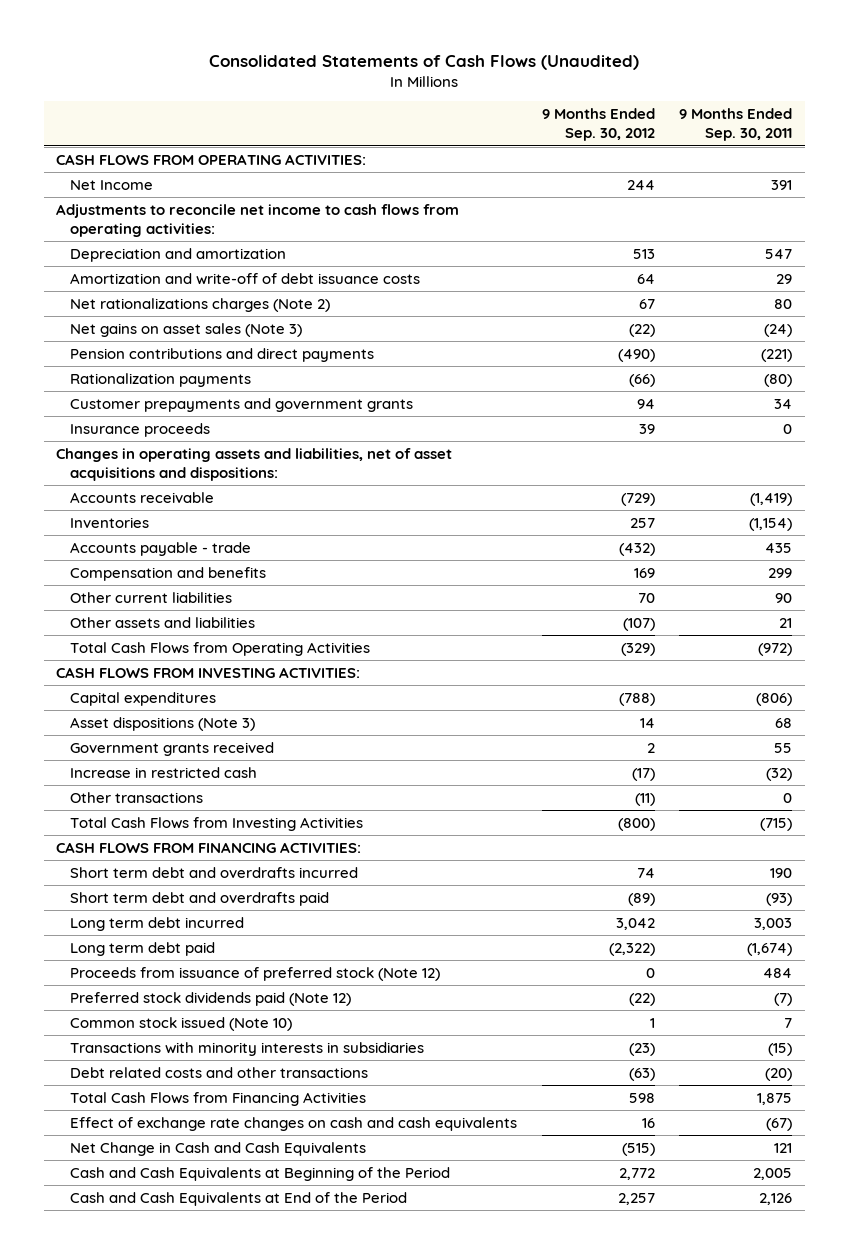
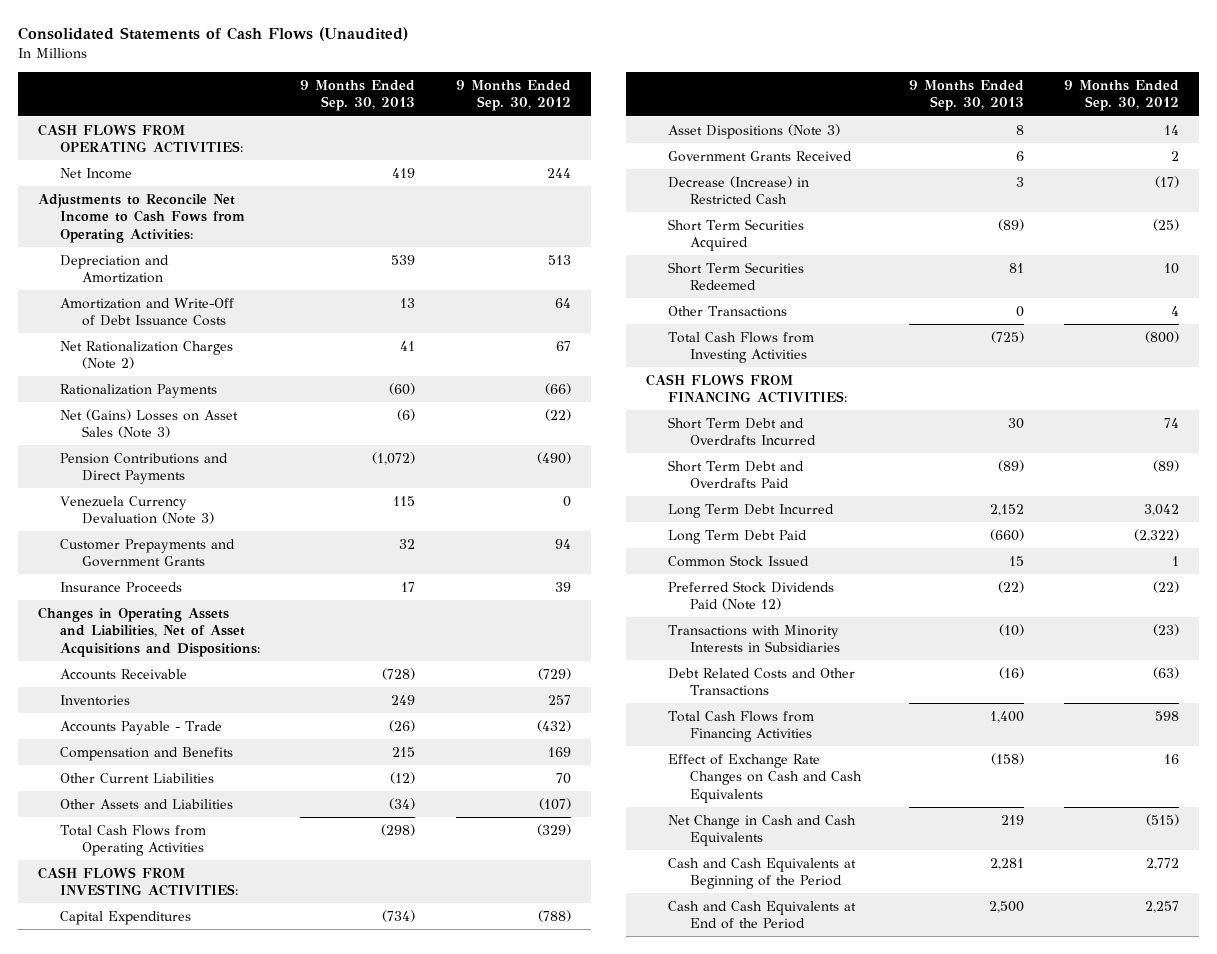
- | 9 Months Ended Sep. 30, 2012 | 9 Months Ended Sep. 30, 2011
+ | 9 Months Ended Sep. 30, 2013 | 9 Months Ended Sep. 30, 2012
- Adjustments to reconcile net income to cash flows from operating activities:
- Depreciation and amortization | 513 | 547
- Amortization and write-off of debt issuance costs | 64 | 29
- Net rationalizations charges (Note 2) | 67 | 80
- Net gains on asset sales (Note 3) | (22) | (24)
- Pension contributions and direct payments | (490) | (221)
- Rationalization payments | (66) | (80)
- Customer prepayments and government grants | 94 | 34
- Insurance proceeds | 39 | 0
- Changes in operating assets and liabilities, net of asset acquisitions and dispositions:
- Accounts receivable | (729) | (1,419)
+ Adjustments to Reconcile Net Income to Cash Fows from Operating Activities:
+ Depreciation and Amortization | 539 | 513
+ Amortization and Write-Off of Debt Issuance Costs | 13 | 64
+ Net Rationalization Charges (Note 2) | 41 | 67
+ Rationalization Payments | (60) | (66)
+ Net (Gains) Losses on Asset Sales (Note 3) | (6) | (22)
+ Pension Contributions and Direct Payments | (1,072) | (490)
+ Venezuela Currency Devaluation (Note 3) | 115 | 0
+ Customer Prepayments and Government Grants | 32 | 94
+ Insurance Proceeds | 17 | 39
+ Changes in Operating Assets and Liabilities, Net of Asset Acquisitions and Dispositions:
+ Accounts Receivable | (728) | (729)
- Accounts payable - trade | (432) | 435
- Compensation and benefits | 169 | 299
- Other current liabilities | 70 | 90
- Other assets and liabilities | (107) | 21
+ Accounts Payable - Trade | (26) | (432)
+ Compensation and Benefits | 215 | 169
+ Other Current Liabilities | (12) | 70
+ Other Assets and Liabilities | (34) | (107)
- Capital expenditures | (788) | (806)
- Asset dispositions (Note 3) | 14 | 68
- Government grants received | 2 | 55
- Increase in restricted cash | (17) | (32)
- Other transactions | (11) | 0
+ Capital Expenditures | (734) | (788)
+ Asset Dispositions (Note 3) | 8 | 14
+ Government Grants Received | 6 | 2
+ Decrease (Increase) in Restricted Cash | 3 | (17)
+ Short Term Securities Acquired | (89) | (25)
+ Short Term Securities Redeemed | 81 | 10
+ Other Transactions | 0 | 4
- Short term debt and overdrafts incurred | 74 | 190
- Short term debt and overdrafts paid | (89) | (93)
- Long term debt incurred | 3,042 | 3,003
- Long term debt paid | (2,322) | (1,674)
- Proceeds from issuance of preferred stock (Note 12) | 0 | 484
- Preferred stock dividends paid (Note 12) | (22) | (7)
- Common stock issued (Note 10) | 1 | 7
- Transactions with minority interests in subsidiaries | (23) | (15)
- Debt related costs and other transactions | (63) | (20)
+ Short Term Debt and Overdrafts Incurred | 30 | 74
+ Short Term Debt and Overdrafts Paid | (89) | (89)
+ Long Term Debt Incurred | 2,152 | 3,042
+ Long Term Debt Paid | (660) | (2,322)
+ Common Stock Issued | 15 | 1
+ Preferred Stock Dividends Paid (Note 12) | (22) | (22)
+ Transactions with Minority Interests in Subsidiaries | (10) | (23)
+ Debt Related Costs and Other Transactions | (16) | (63)
- Effect of exchange rate changes on cash and cash equivalents | 16 | (67)
+ Effect of Exchange Rate Changes on Cash and Cash Equivalents | (158) | 16

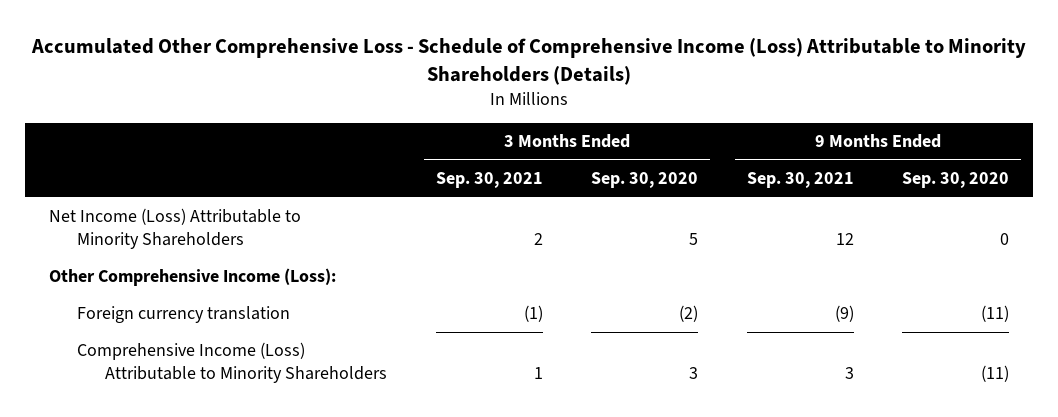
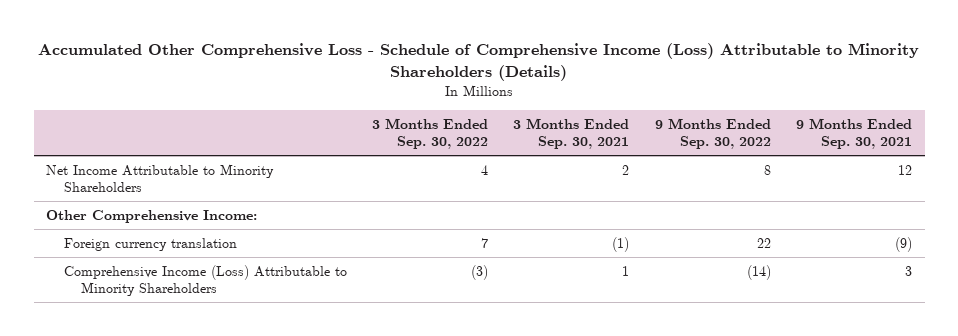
- | 3 Months Ended Sep. 30, 2021 | 3 Months Ended Sep. 30, 2020 | 9 Months Ended Sep. 30, 2021 | 9 Months Ended Sep. 30, 2020
+ | 3 Months Ended Sep. 30, 2022 | 3 Months Ended Sep. 30, 2021 | 9 Months Ended Sep. 30, 2022 | 9 Months Ended Sep. 30, 2021
- Net Income (Loss) Attributable to Minority Shareholders | 2 | 5 | 12 | 0
- Other Comprehensive Income (Loss):
+ Net Income Attributable to Minority Shareholders | 4 | 2 | 8 | 12
+ Other Comprehensive Income:

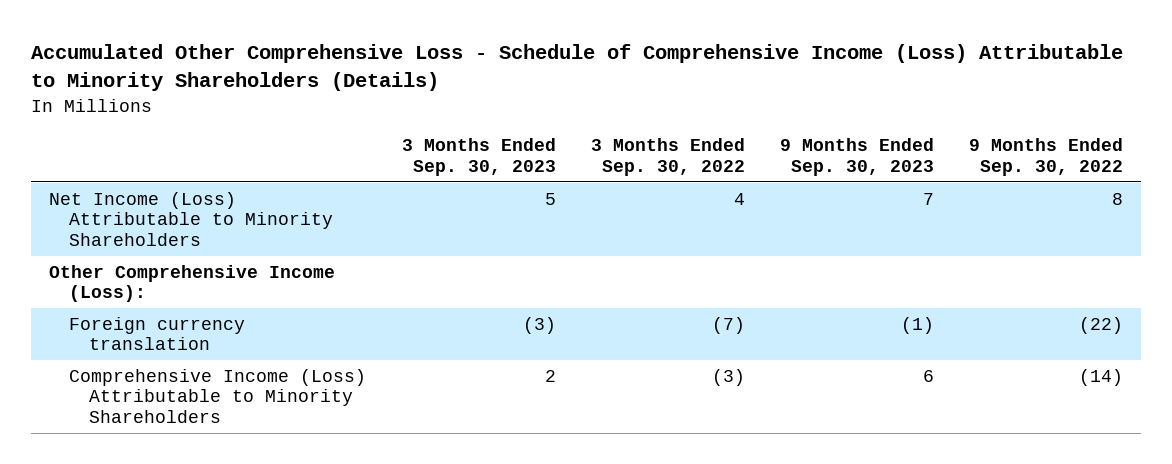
- | 3 Months Ended Sep. 30, 2022 | 3 Months Ended Sep. 30, 2021 | 9 Months Ended Sep. 30, 2022 | 9 Months Ended Sep. 30, 2021
+ | 3 Months Ended Sep. 30, 2023 | 3 Months Ended Sep. 30, 2022 | 9 Months Ended Sep. 30, 2023 | 9 Months Ended Sep. 30, 2022
- Net Income Attributable to Minority Shareholders | 4 | 2 | 8 | 12
- Other Comprehensive Income:
- Foreign currency translation | 7 | (1) | 22 | (9)
+ Net Income (Loss) Attributable to Minority Shareholders | 5 | 4 | 7 | 8
+ Other Comprehensive Income (Loss):
+ Foreign currency translation | (3) | (7) | (1) | (22)

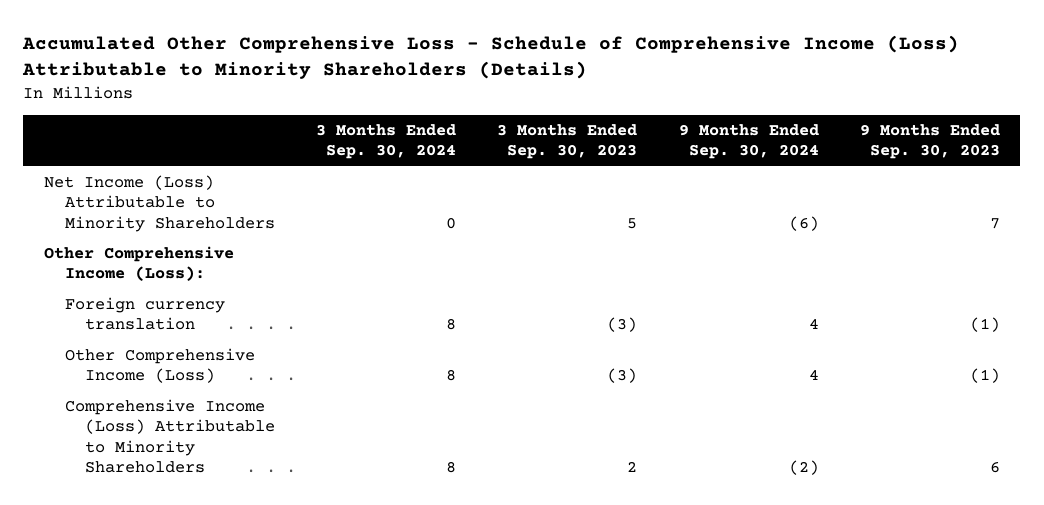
- | 3 Months Ended Sep. 30, 2023 | 3 Months Ended Sep. 30, 2022 | 9 Months Ended Sep. 30, 2023 | 9 Months Ended Sep. 30, 2022
+ | 3 Months Ended Sep. 30, 2024 | 3 Months Ended Sep. 30, 2023 | 9 Months Ended Sep. 30, 2024 | 9 Months Ended Sep. 30, 2023
+ Other Comprehensive Income (Loss) | 8 | (3) | 4 | (1)

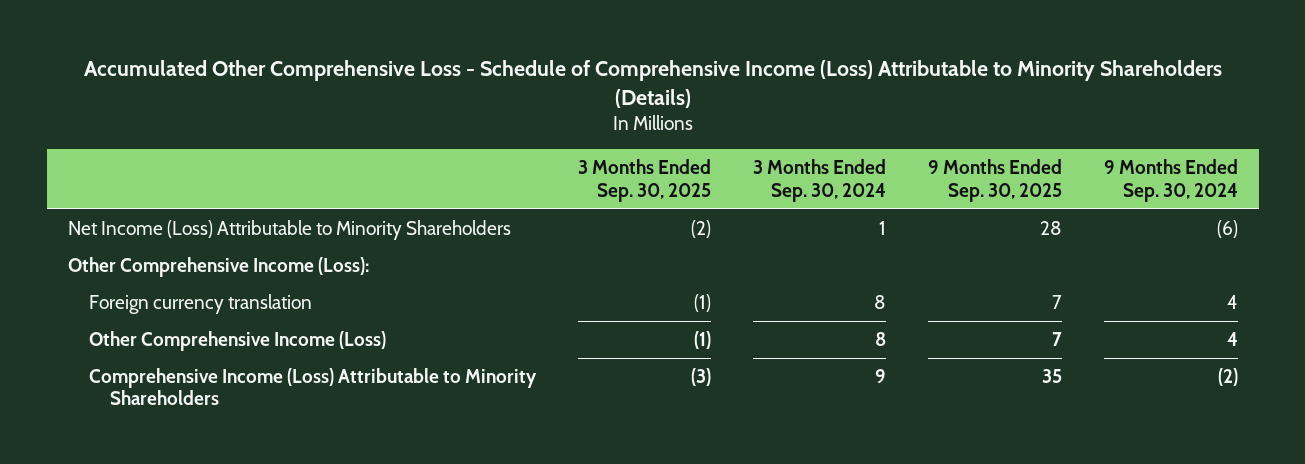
- | 3 Months Ended Sep. 30, 2024 | 3 Months Ended Sep. 30, 2023 | 9 Months Ended Sep. 30, 2024 | 9 Months Ended Sep. 30, 2023
+ | 3 Months Ended Sep. 30, 2025 | 3 Months Ended Sep. 30, 2024 | 9 Months Ended Sep. 30, 2025 | 9 Months Ended Sep. 30, 2024
- Net Income (Loss) Attributable to Minority Shareholders | 0 | 5 | (6) | 7
+ Net Income (Loss) Attributable to Minority Shareholders | (2) | 1 | 28 | (6)
- Comprehensive Income (Loss) Attributable to Minority Shareholders | 8 | 2 | (2) | 6
+ Comprehensive Income (Loss) Attributable to Minority Shareholders | (3) | 9 | 35 | (2)

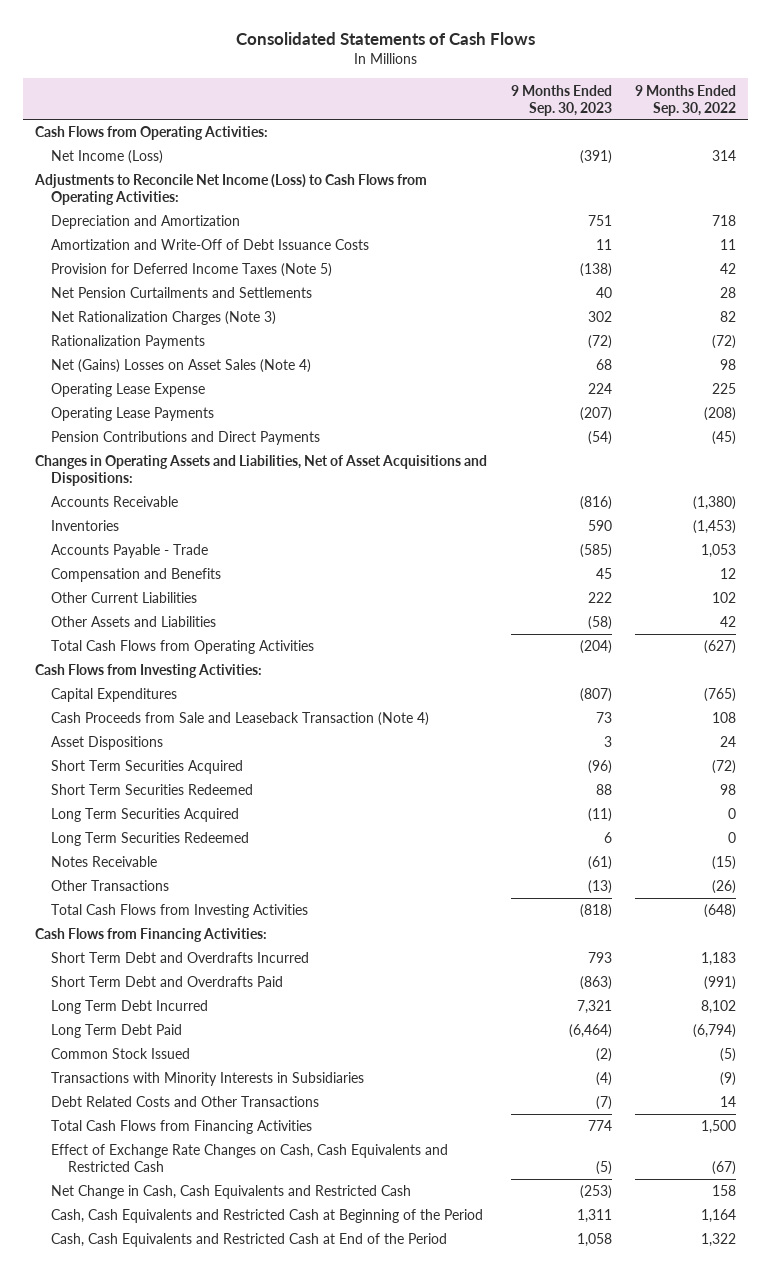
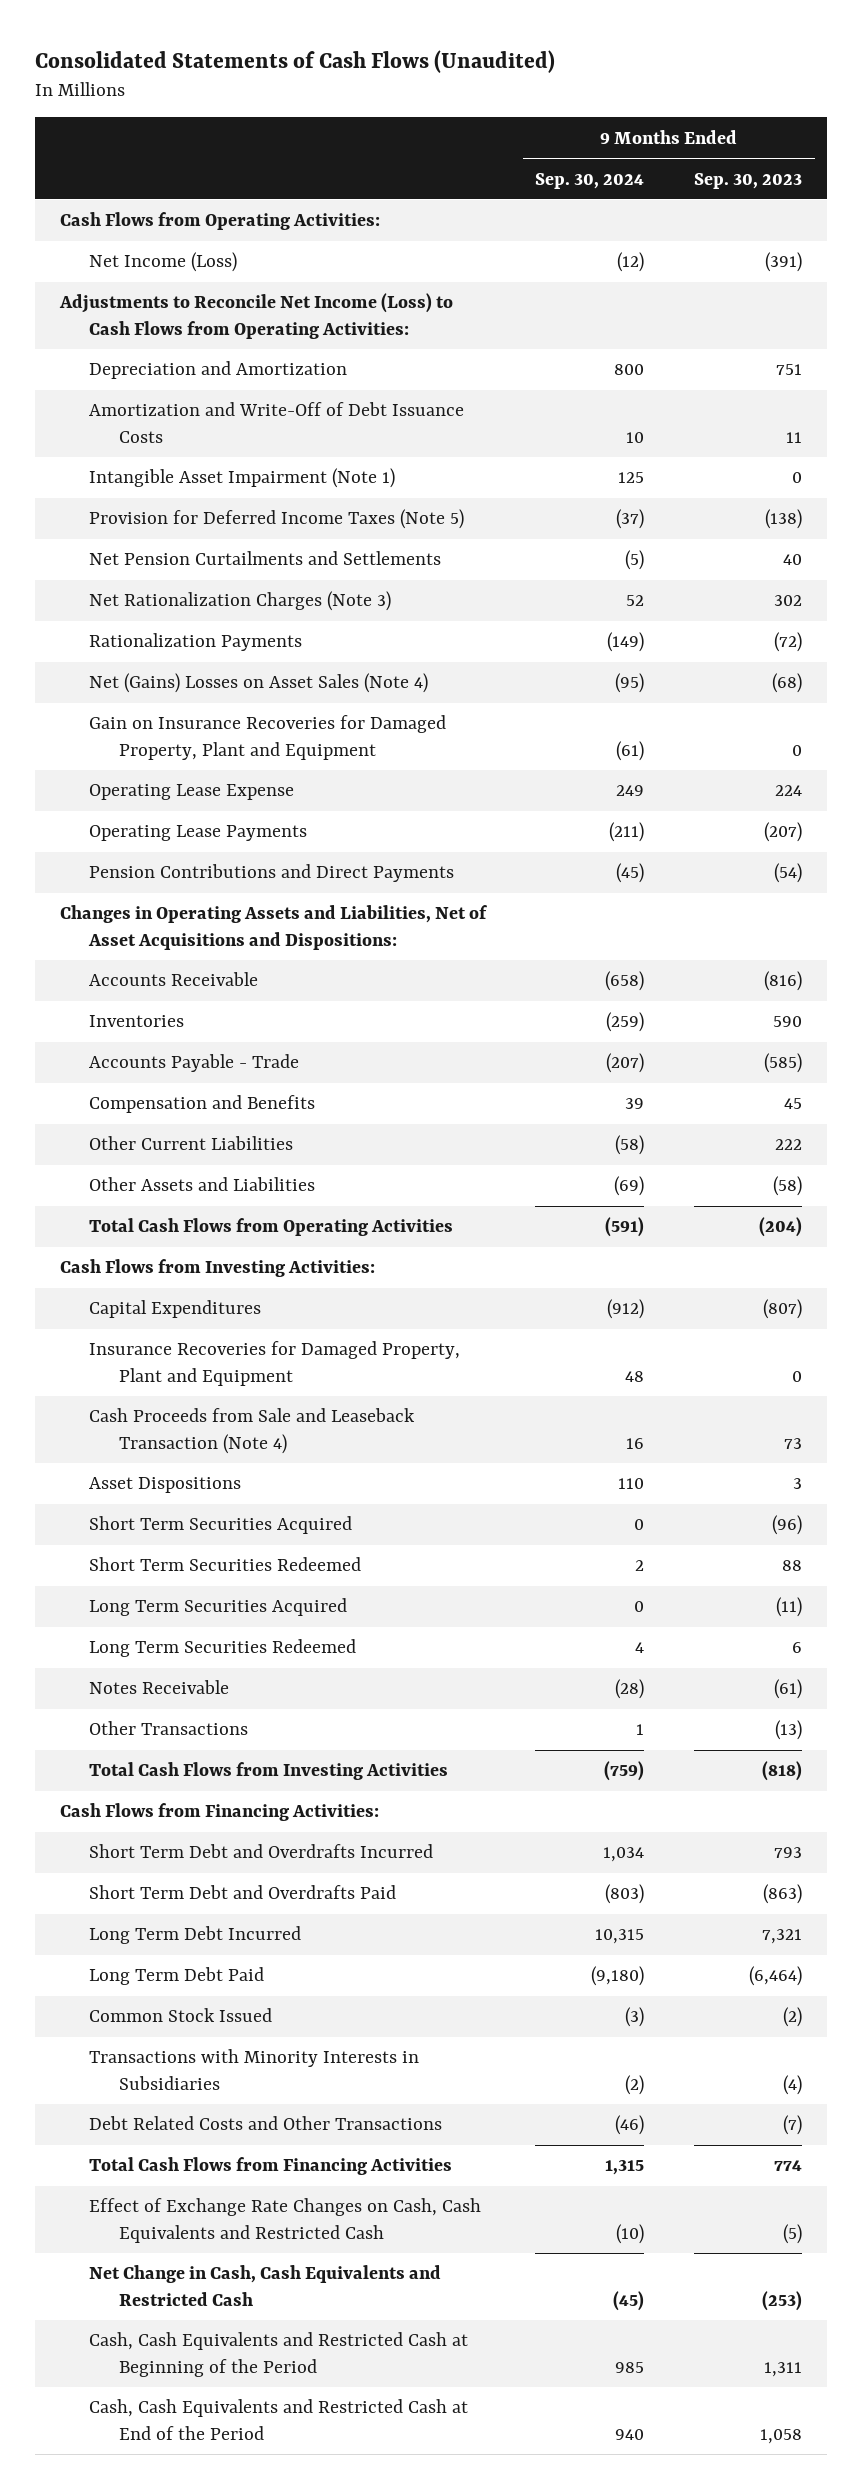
- Consolidated Statements of Cash Flows
+ Consolidated Statements of Cash Flows (Unaudited)
- | 9 Months Ended Sep. 30, 2023 | 9 Months Ended Sep. 30, 2022
+ | 9 Months Ended Sep. 30, 2024 | 9 Months Ended Sep. 30, 2023
+ Intangible Asset Impairment (Note 1) | 125 | 0
- Net (Gains) Losses on Asset Sales (Note 4) | 68 | 98
+ Net (Gains) Losses on Asset Sales (Note 4) | (95) | (68)
+ Gain on Insurance Recoveries for Damaged Property, Plant and Equipment | (61) | 0
+ Insurance Recoveries for Damaged Property, Plant and Equipment | 48 | 0

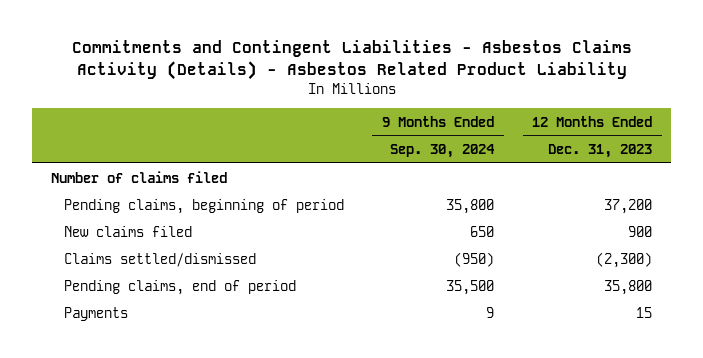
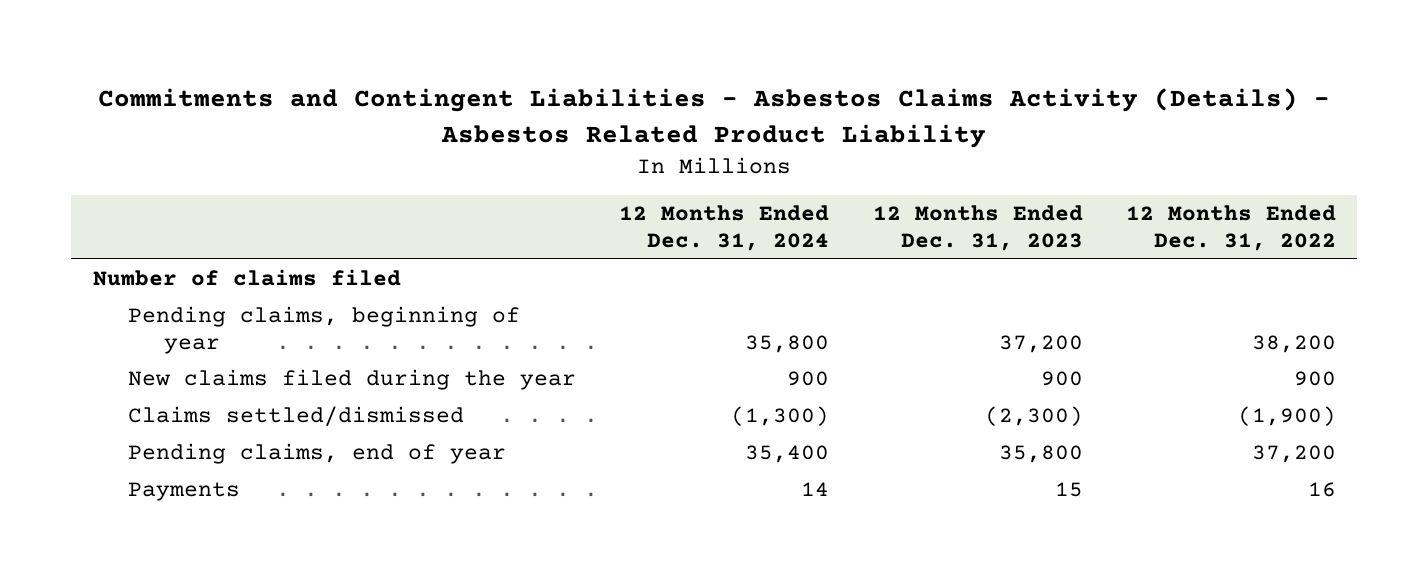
- | 9 Months Ended Sep. 30, 2024 | 12 Months Ended Dec. 31, 2023
+ | 12 Months Ended Dec. 31, 2024 | 12 Months Ended Dec. 31, 2023 | 12 Months Ended Dec. 31, 2022
- Pending claims, beginning of period | 35,800 | 37,200
- New claims filed | 650 | 900
+ Pending claims, beginning of year | 35,800 | 37,200 | 38,200
+ New claims filed during the year | 900 | 900 | 900
- Pending claims, end of period | 35,500 | 35,800
+ Pending claims, end of year | 35,400 | 35,800 | 37,200

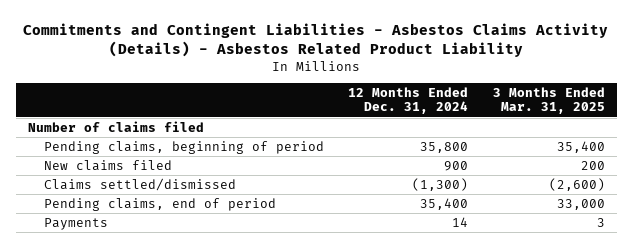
- | 12 Months Ended Dec. 31, 2024 | 12 Months Ended Dec. 31, 2023 | 12 Months Ended Dec. 31, 2022
+ | 12 Months Ended Dec. 31, 2024 | 3 Months Ended Mar. 31, 2025
- Pending claims, beginning of year | 35,800 | 37,200 | 38,200
- New claims filed during the year | 900 | 900 | 900
+ Pending claims, beginning of period | 35,800 | 35,400
+ New claims filed | 900 | 200
- Pending claims, end of year | 35,400 | 35,800 | 37,200
+ Pending claims, end of period | 35,400 | 33,000

